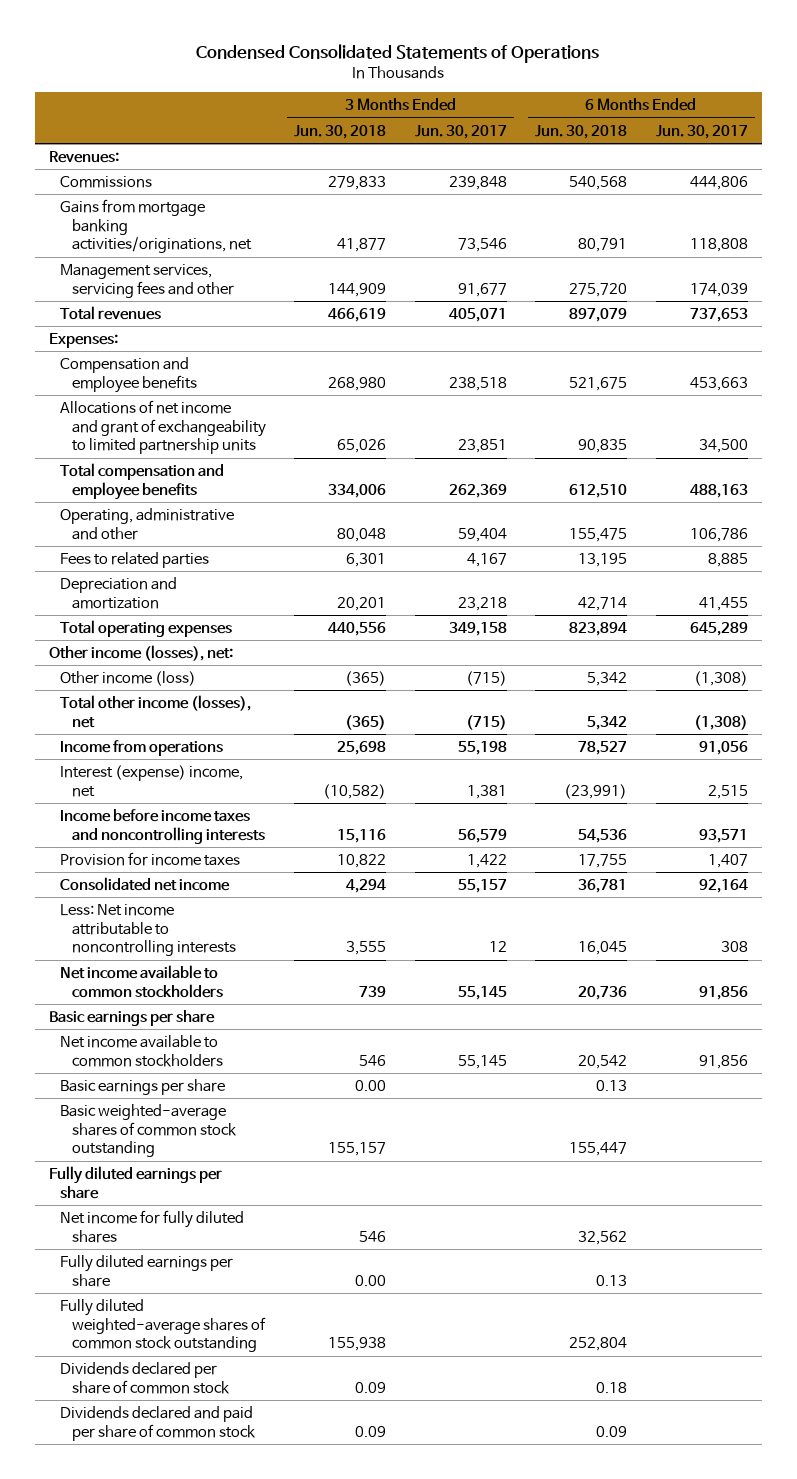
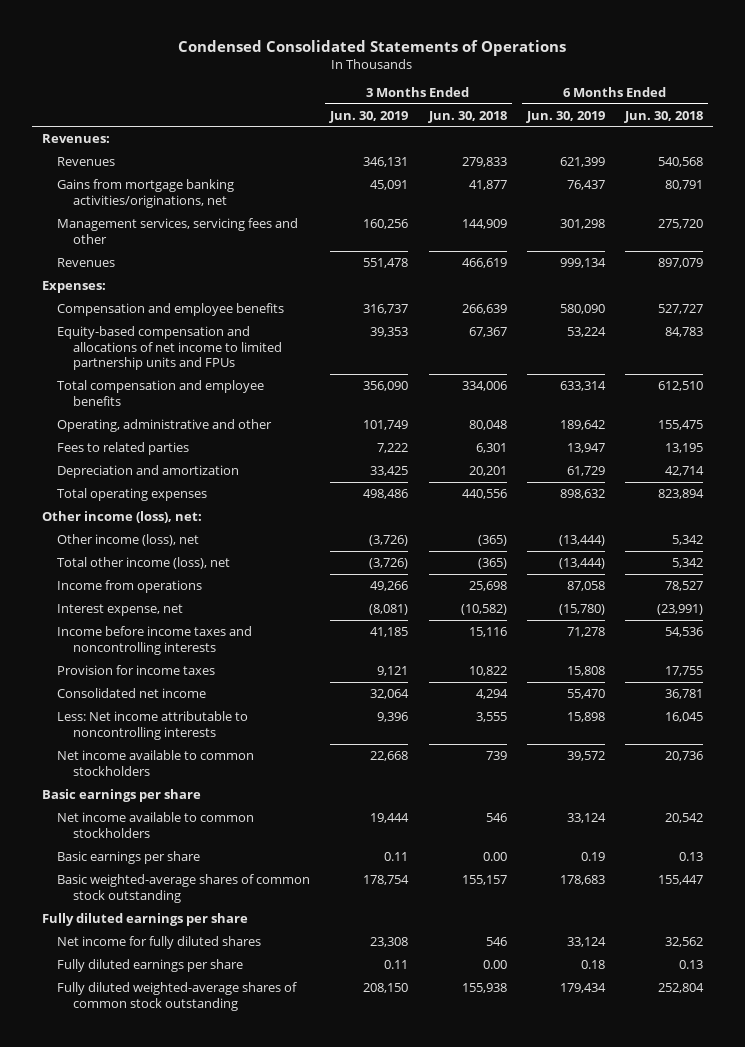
- | 3 Months Ended Jun. 30, 2018 | 3 Months Ended Jun. 30, 2017 | 6 Months Ended Jun. 30, 2018 | 6 Months Ended Jun. 30, 2017
+ | 3 Months Ended Jun. 30, 2019 | 3 Months Ended Jun. 30, 2018 | 6 Months Ended Jun. 30, 2019 | 6 Months Ended Jun. 30, 2018
- Commissions | 279,833 | 239,848 | 540,568 | 444,806
+ Revenues | 346,131 | 279,833 | 621,399 | 540,568
- Total revenues | 466,619 | 405,071 | 897,079 | 737,653
+ Revenues | 551,478 | 466,619 | 999,134 | 897,079
- Compensation and employee benefits | 268,980 | 238,518 | 521,675 | 453,663
- Allocations of net income and grant of exchangeability to limited partnership units | 65,026 | 23,851 | 90,835 | 34,500
+ Compensation and employee benefits | 316,737 | 266,639 | 580,090 | 527,727
+ Equity-based compensation and allocations of net income to limited partnership units and FPUs | 39,353 | 67,367 | 53,224 | 84,783
- Other income (losses), net:
- Other income (loss) | (365) | (715) | 5,342 | (1,308)
- Total other income (losses), net | (365) | (715) | 5,342 | (1,308)
+ Other income (loss), net:
+ Other income (loss), net | (3,726) | (365) | (13,444) | 5,342
+ Total other income (loss), net | (3,726) | (365) | (13,444) | 5,342
- Interest (expense) income, net | (10,582) | 1,381 | (23,991) | 2,515
+ Interest expense, net | (8,081) | (10,582) | (15,780) | (23,991)
- Dividends declared per share of common stock | 0.09 | | 0.18 |
- Dividends declared and paid per share of common stock | 0.09 | | 0.09 |

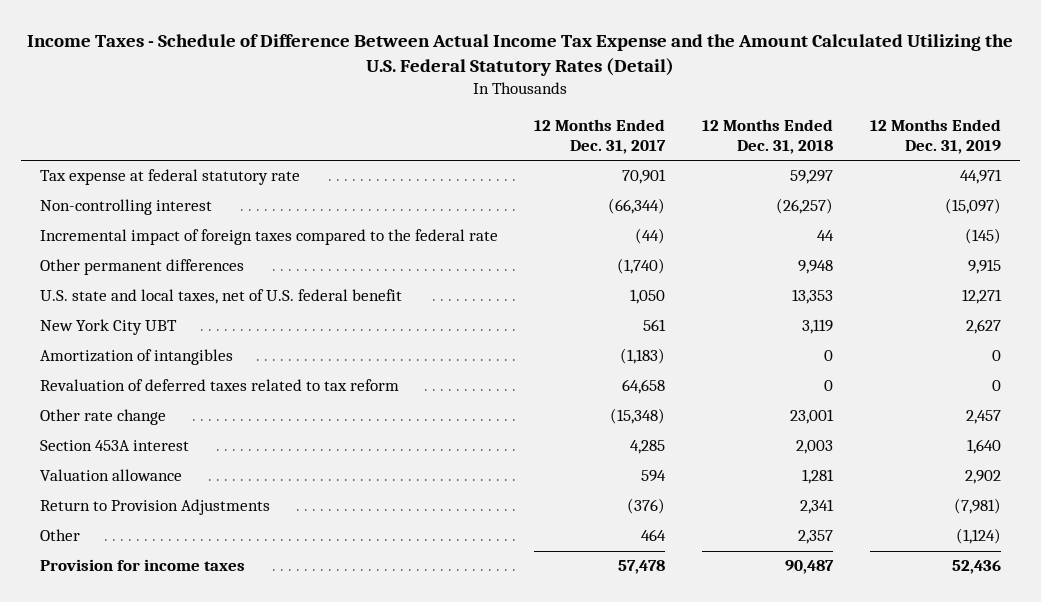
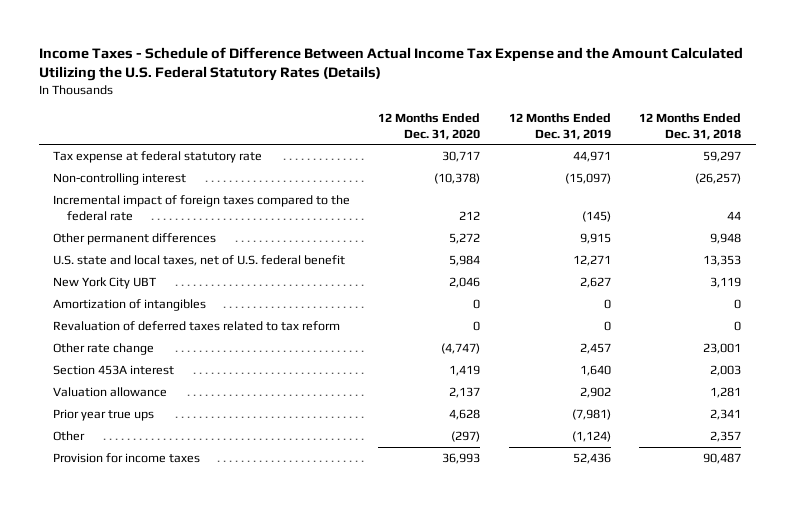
- Income Taxes - Schedule of Difference Between Actual Income Tax Expense and the Amount Calculated Utilizing the U.S. Federal Statutory Rates (Detail)
+ Income Taxes - Schedule of Difference Between Actual Income Tax Expense and the Amount Calculated Utilizing the U.S. Federal Statutory Rates (Details)
- | 12 Months Ended Dec. 31, 2017 | 12 Months Ended Dec. 31, 2018 | 12 Months Ended Dec. 31, 2019
+ | 12 Months Ended Dec. 31, 2020 | 12 Months Ended Dec. 31, 2019 | 12 Months Ended Dec. 31, 2018
- Return to Provision Adjustments | (376) | 2,341 | (7,981)
+ Prior year true ups | 4,628 | (7,981) | 2,341

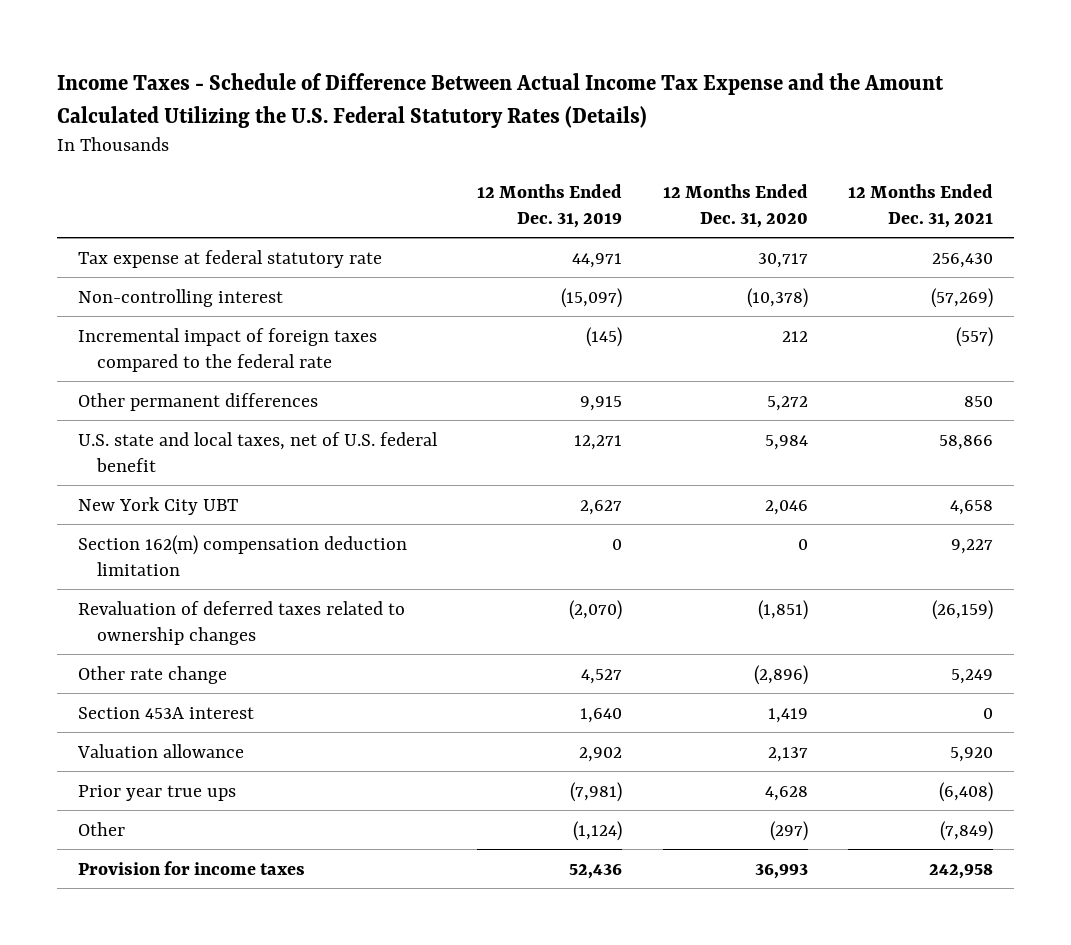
- | 12 Months Ended Dec. 31, 2020 | 12 Months Ended Dec. 31, 2019 | 12 Months Ended Dec. 31, 2018
+ | 12 Months Ended Dec. 31, 2019 | 12 Months Ended Dec. 31, 2020 | 12 Months Ended Dec. 31, 2021
- Amortization of intangibles | 0 | 0 | 0
- Revaluation of deferred taxes related to tax reform | 0 | 0 | 0
- Other rate change | (4,747) | 2,457 | 23,001
+ Section 162(m) compensation deduction limitation | 0 | 0 | 9,227
+ Revaluation of deferred taxes related to ownership changes | (2,070) | (1,851) | (26,159)
+ Other rate change | 4,527 | (2,896) | 5,249

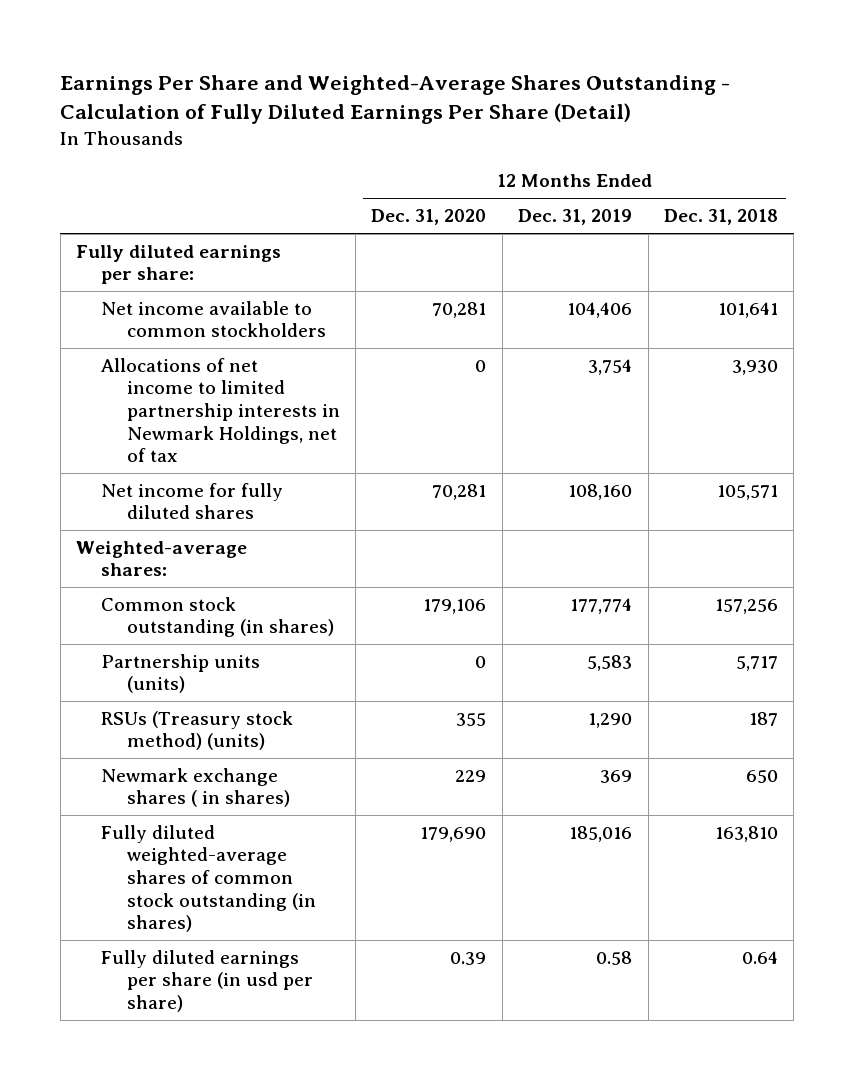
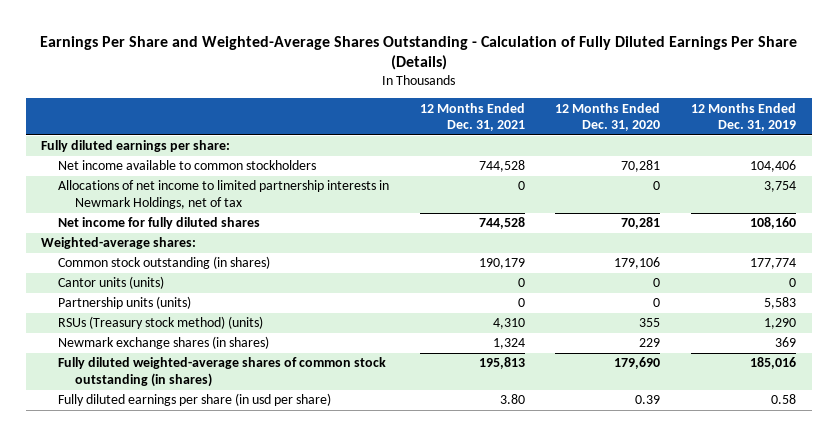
- Earnings Per Share and Weighted-Average Shares Outstanding - Calculation of Fully Diluted Earnings Per Share (Detail)
+ Earnings Per Share and Weighted-Average Shares Outstanding - Calculation of Fully Diluted Earnings Per Share (Details)
- | 12 Months Ended Dec. 31, 2020 | 12 Months Ended Dec. 31, 2019 | 12 Months Ended Dec. 31, 2018
+ | 12 Months Ended Dec. 31, 2021 | 12 Months Ended Dec. 31, 2020 | 12 Months Ended Dec. 31, 2019
+ Cantor units (units) | 0 | 0 | 0
- Newmark exchange shares ( in shares) | 229 | 369 | 650
+ Newmark exchange shares (in shares) | 1,324 | 229 | 369

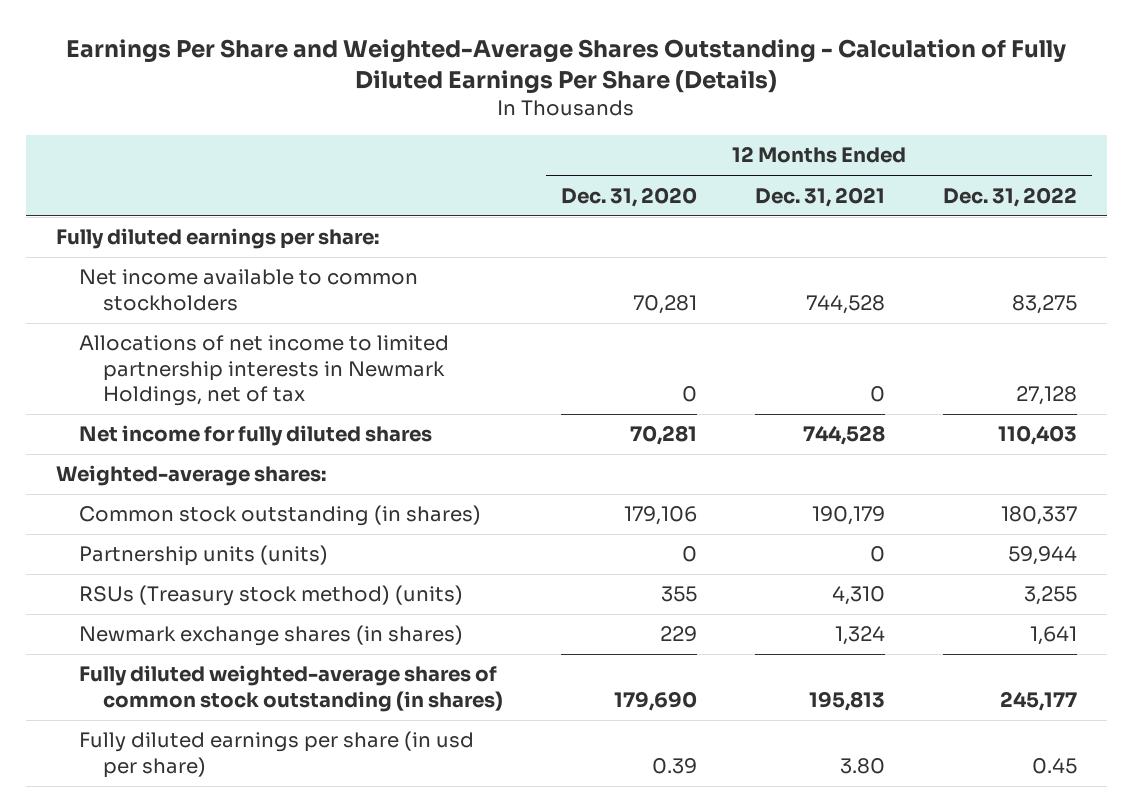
- | 12 Months Ended Dec. 31, 2021 | 12 Months Ended Dec. 31, 2020 | 12 Months Ended Dec. 31, 2019
+ | 12 Months Ended Dec. 31, 2020 | 12 Months Ended Dec. 31, 2021 | 12 Months Ended Dec. 31, 2022
- Cantor units (units) | 0 | 0 | 0

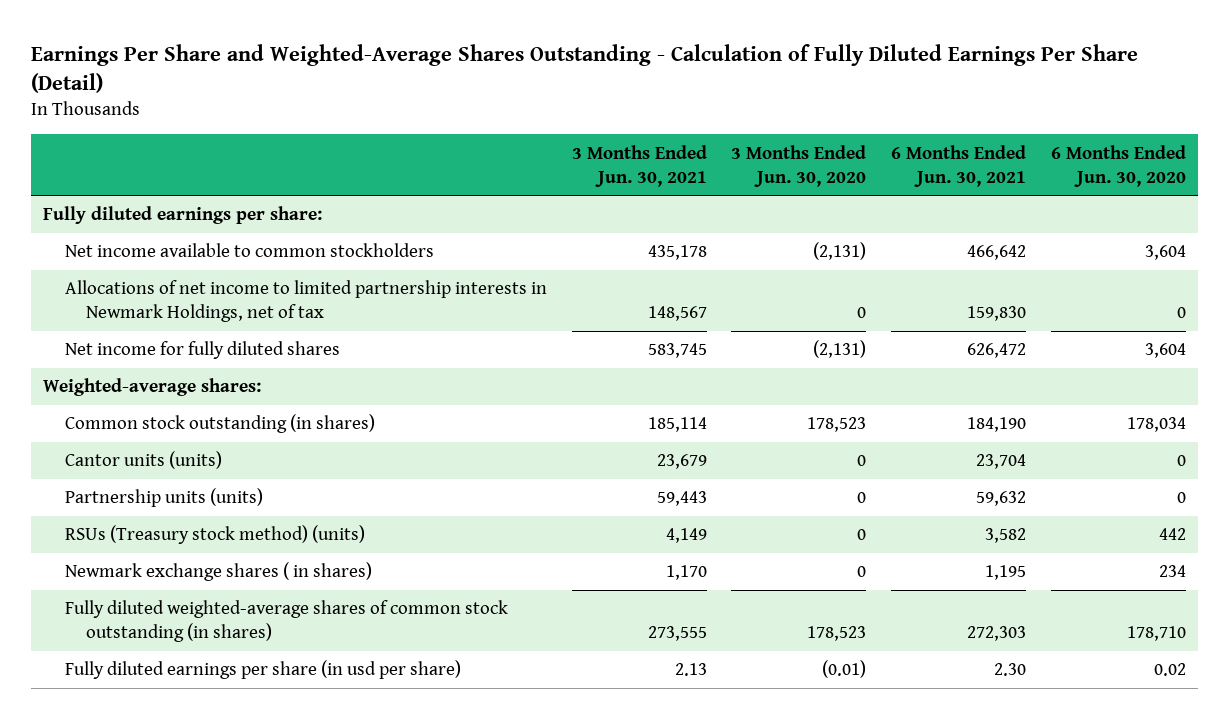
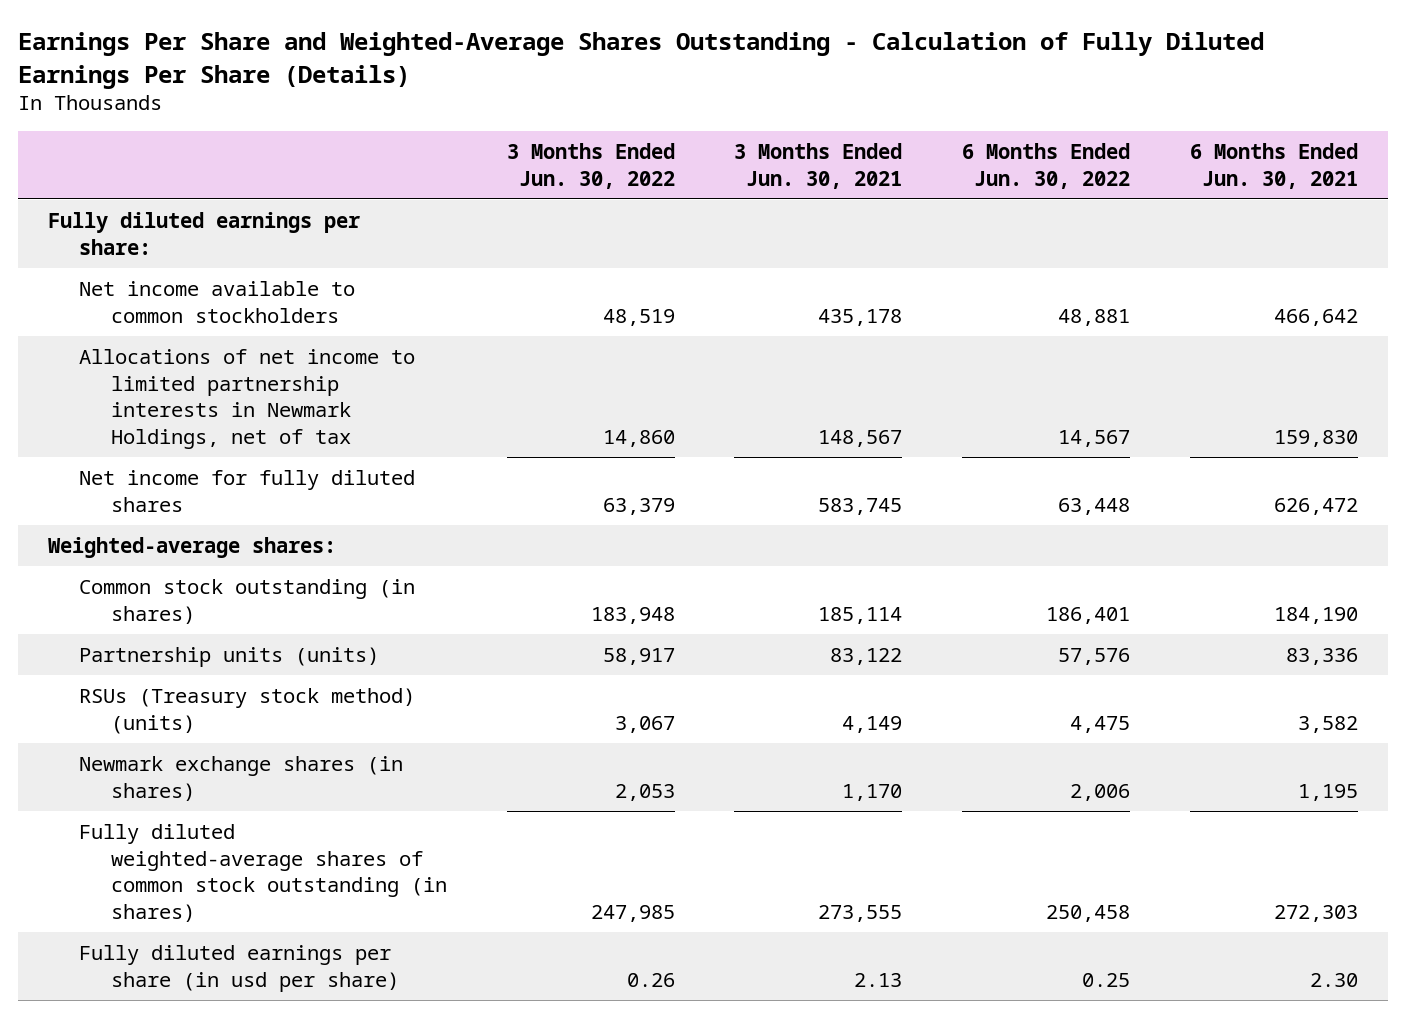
- Earnings Per Share and Weighted-Average Shares Outstanding - Calculation of Fully Diluted Earnings Per Share (Detail)
+ Earnings Per Share and Weighted-Average Shares Outstanding - Calculation of Fully Diluted Earnings Per Share (Details)
- | 3 Months Ended Jun. 30, 2021 | 3 Months Ended Jun. 30, 2020 | 6 Months Ended Jun. 30, 2021 | 6 Months Ended Jun. 30, 2020
+ | 3 Months Ended Jun. 30, 2022 | 3 Months Ended Jun. 30, 2021 | 6 Months Ended Jun. 30, 2022 | 6 Months Ended Jun. 30, 2021
- Cantor units (units) | 23,679 | 0 | 23,704 | 0
- Partnership units (units) | 59,443 | 0 | 59,632 | 0
+ Partnership units (units) | 58,917 | 83,122 | 57,576 | 83,336
- Newmark exchange shares ( in shares) | 1,170 | 0 | 1,195 | 234
+ Newmark exchange shares (in shares) | 2,053 | 1,170 | 2,006 | 1,195

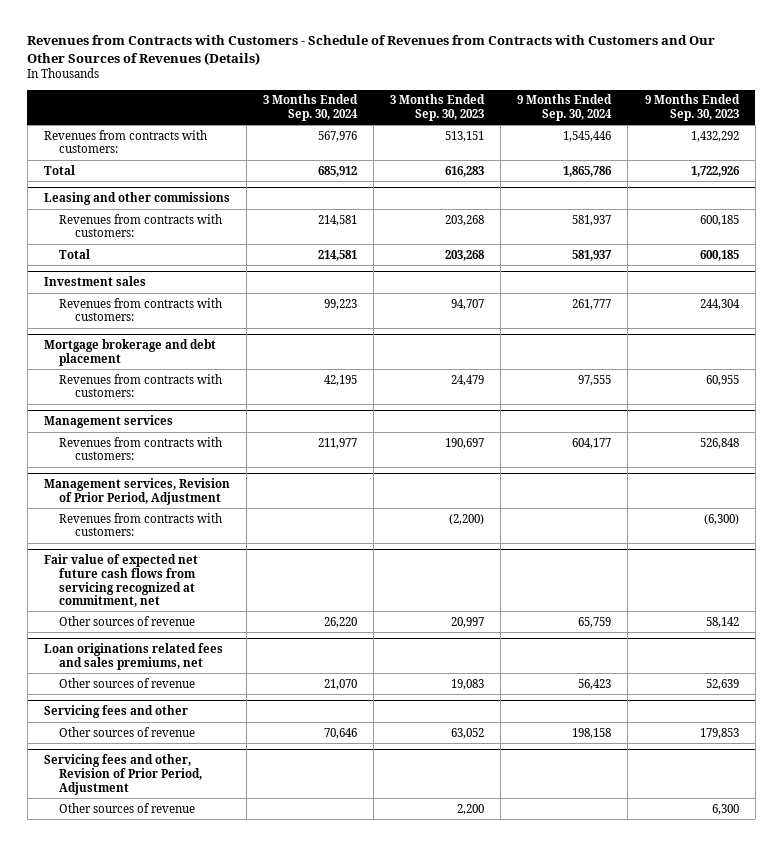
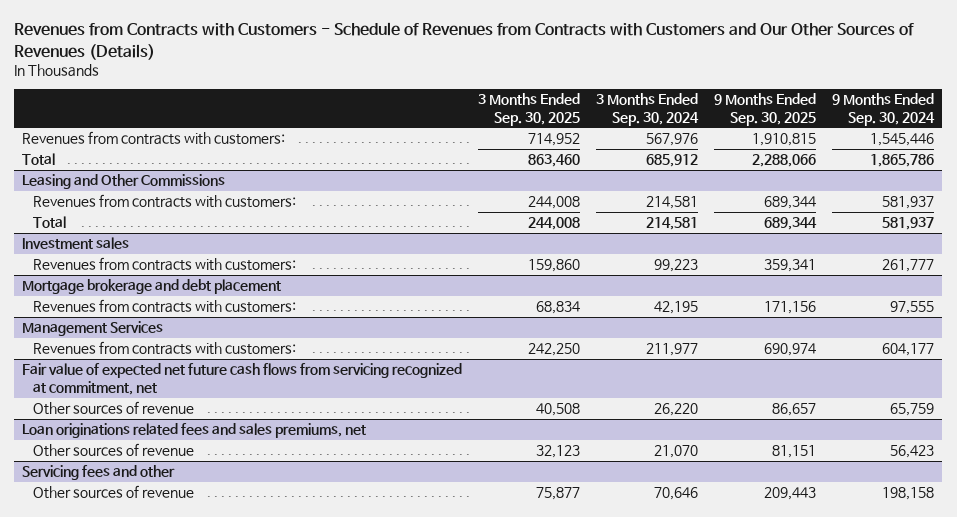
- | 3 Months Ended Sep. 30, 2024 | 3 Months Ended Sep. 30, 2023 | 9 Months Ended Sep. 30, 2024 | 9 Months Ended Sep. 30, 2023
+ | 3 Months Ended Sep. 30, 2025 | 3 Months Ended Sep. 30, 2024 | 9 Months Ended Sep. 30, 2025 | 9 Months Ended Sep. 30, 2024
- Leasing and other commissions
+ Leasing and Other Commissions
- Management services
+ Management Services
- Management services, Revision of Prior Period, Adjustment
- Revenues from contracts with customers: | | (2,200) | | (6,300)
- Servicing fees and other, Revision of Prior Period, Adjustment
- Other sources of revenue | | 2,200 | | 6,300

